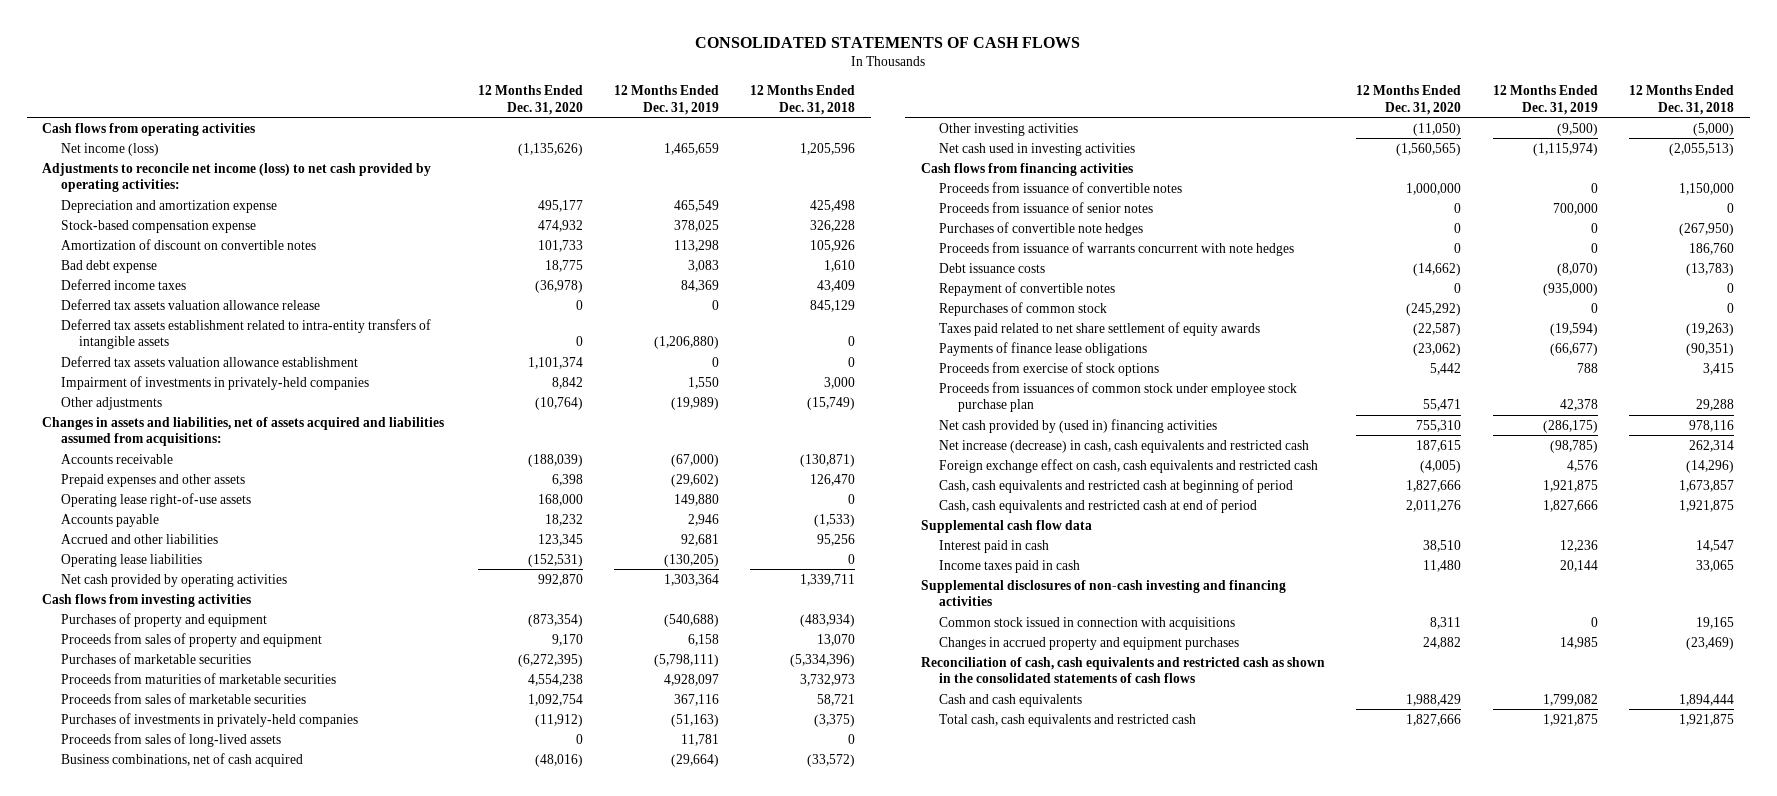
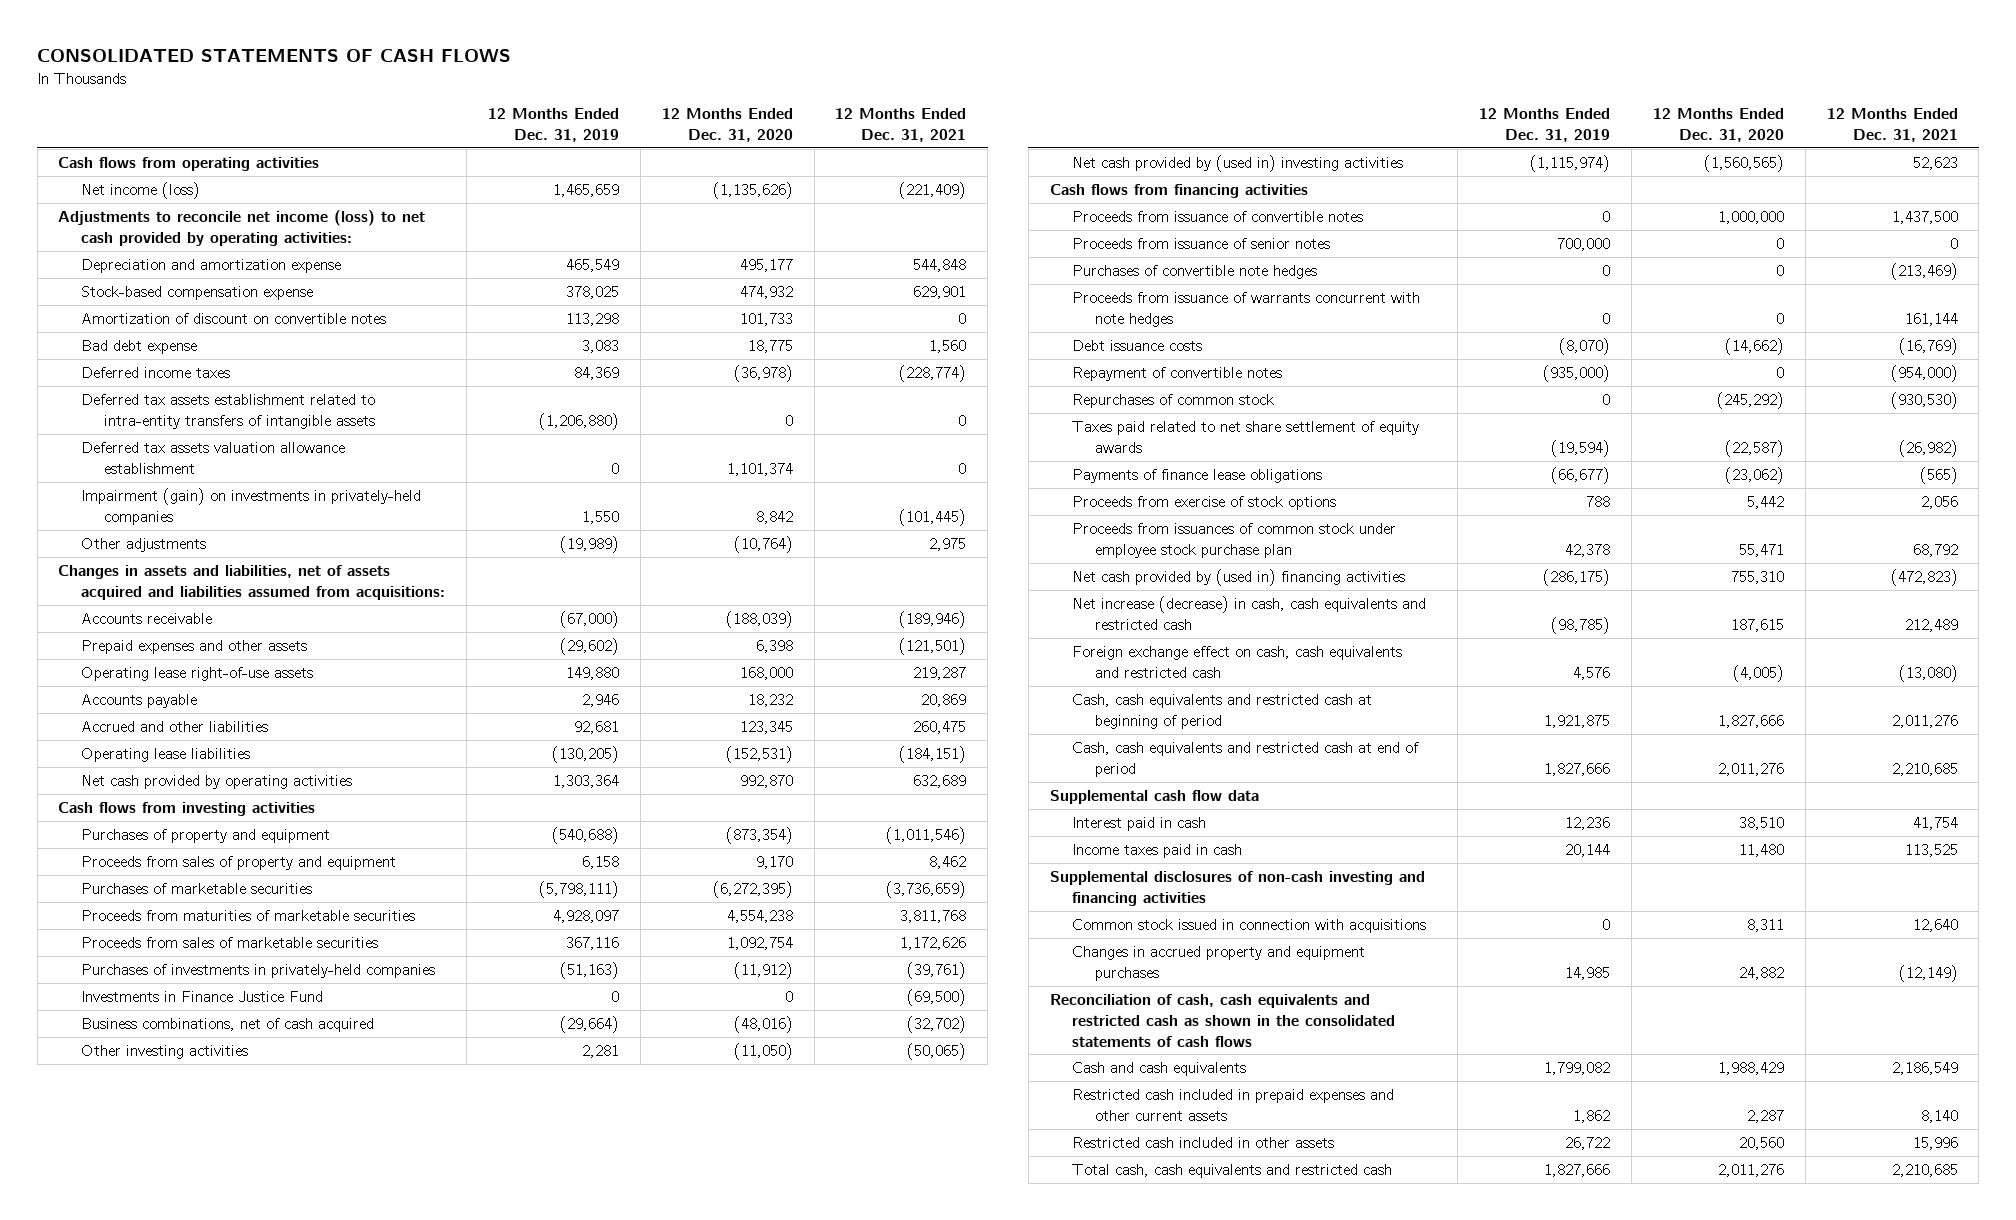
- | 12 Months Ended Dec. 31, 2020 | 12 Months Ended Dec. 31, 2019 | 12 Months Ended Dec. 31, 2018
+ | 12 Months Ended Dec. 31, 2019 | 12 Months Ended Dec. 31, 2020 | 12 Months Ended Dec. 31, 2021
- Deferred tax assets valuation allowance release | 0 | 0 | 845,129
- Impairment of investments in privately-held companies | 8,842 | 1,550 | 3,000
+ Impairment (gain) on investments in privately-held companies | 1,550 | 8,842 | (101,445)
- Proceeds from sales of long-lived assets | 0 | 11,781 | 0
+ Investments in Finance Justice Fund | 0 | 0 | (69,500)
- Other investing activities | (11,050) | (9,500) | (5,000)
- Net cash used in investing activities | (1,560,565) | (1,115,974) | (2,055,513)
+ Other investing activities | 2,281 | (11,050) | (50,065)
+ Net cash provided by (used in) investing activities | (1,115,974) | (1,560,565) | 52,623
- Total cash, cash equivalents and restricted cash | 1,827,666 | 1,921,875 | 1,921,875
+ Restricted cash included in prepaid expenses and other current assets | 1,862 | 2,287 | 8,140
+ Restricted cash included in other assets | 26,722 | 20,560 | 15,996
+ Total cash, cash equivalents and restricted cash | 1,827,666 | 2,011,276 | 2,210,685

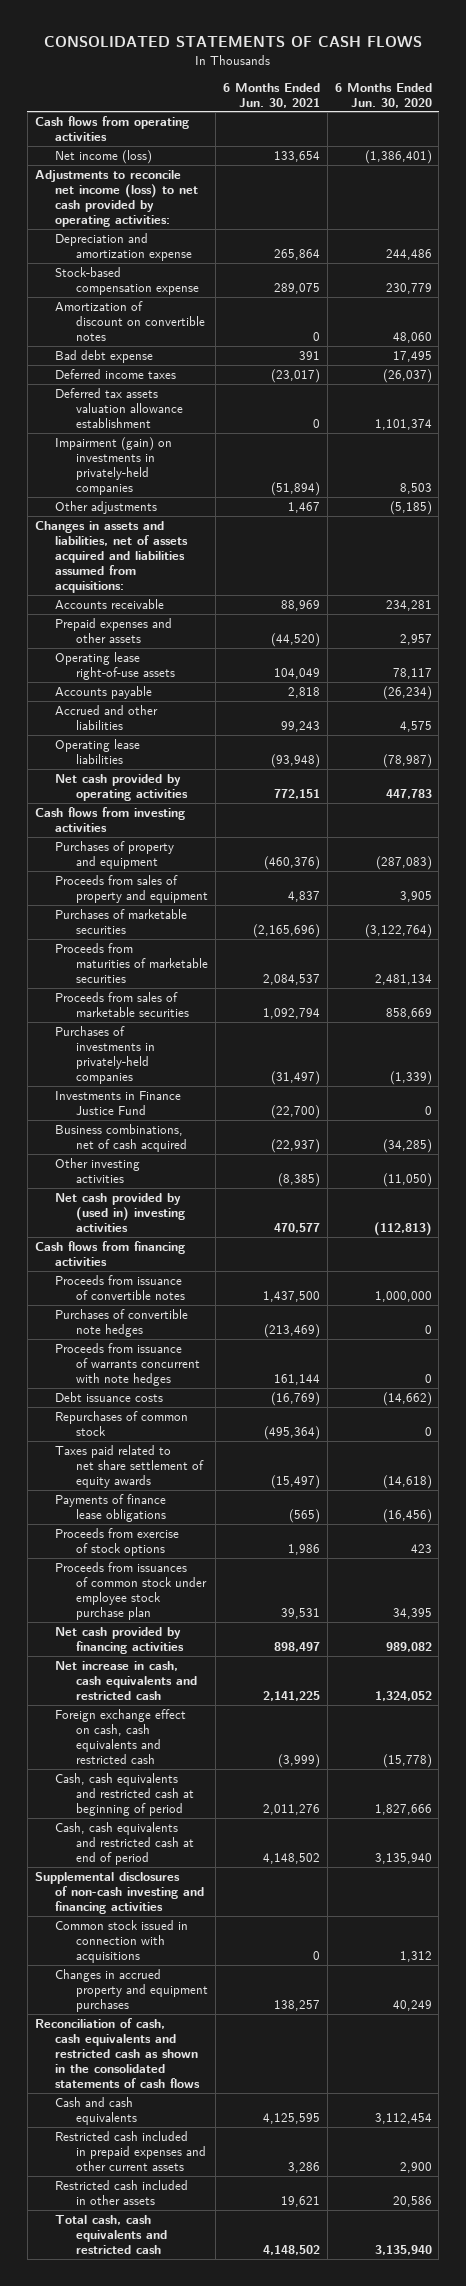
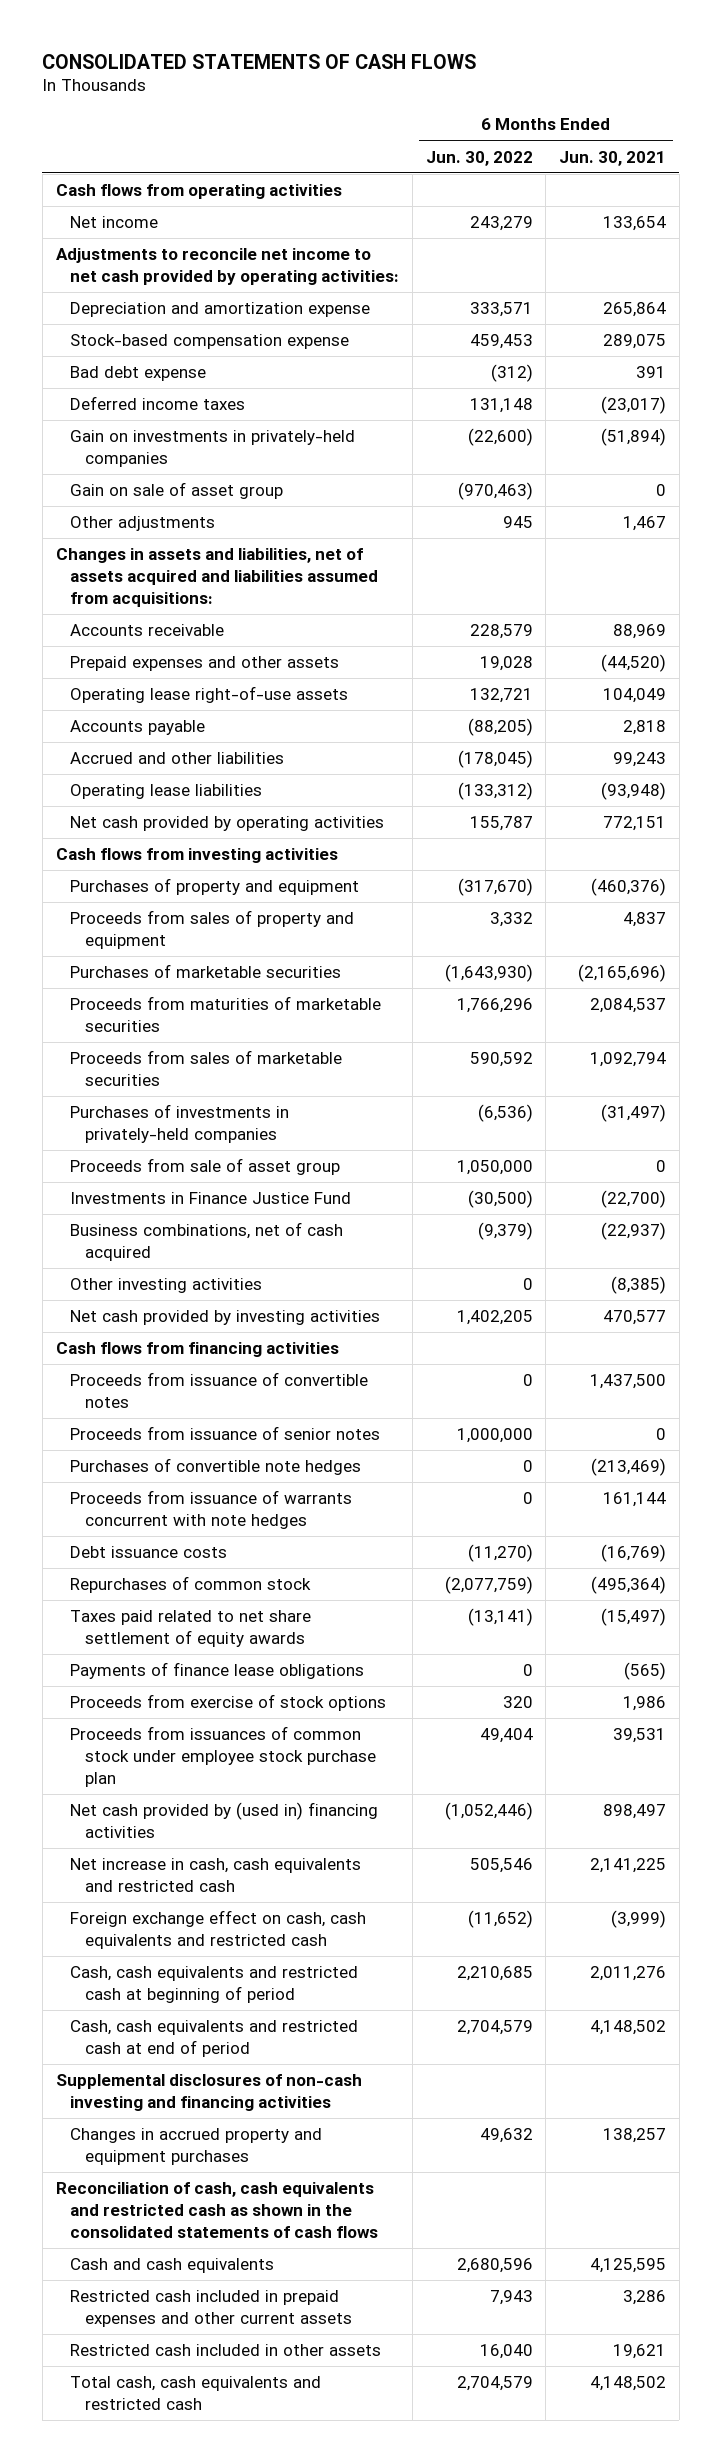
- | 6 Months Ended Jun. 30, 2021 | 6 Months Ended Jun. 30, 2020
+ | 6 Months Ended Jun. 30, 2022 | 6 Months Ended Jun. 30, 2021
- Net income (loss) | 133,654 | (1,386,401)
- Adjustments to reconcile net income (loss) to net cash provided by operating activities:
+ Net income | 243,279 | 133,654
+ Adjustments to reconcile net income to net cash provided by operating activities:
- Amortization of discount on convertible notes | 0 | 48,060
- Deferred tax assets valuation allowance establishment | 0 | 1,101,374
- Impairment (gain) on investments in privately-held companies | (51,894) | 8,503
+ Gain on investments in privately-held companies | (22,600) | (51,894)
+ Gain on sale of asset group | (970,463) | 0
+ Proceeds from sale of asset group | 1,050,000 | 0
- Net cash provided by (used in) investing activities | 470,577 | (112,813)
+ Net cash provided by investing activities | 1,402,205 | 470,577
+ Proceeds from issuance of senior notes | 1,000,000 | 0
- Net cash provided by financing activities | 898,497 | 989,082
+ Net cash provided by (used in) financing activities | (1,052,446) | 898,497
- Common stock issued in connection with acquisitions | 0 | 1,312

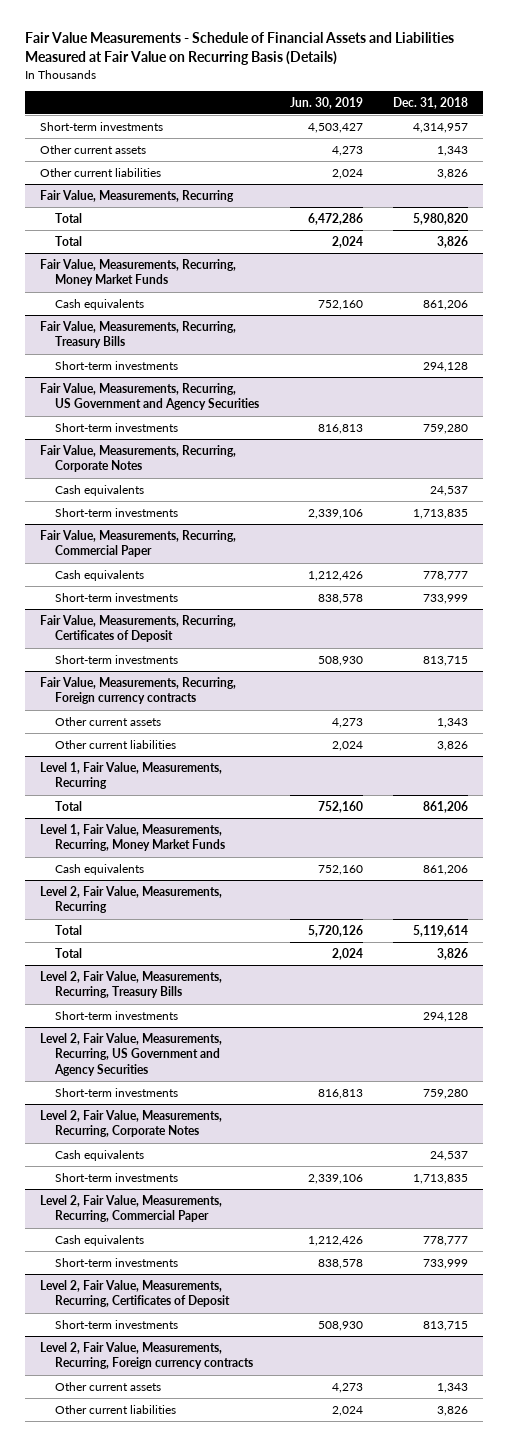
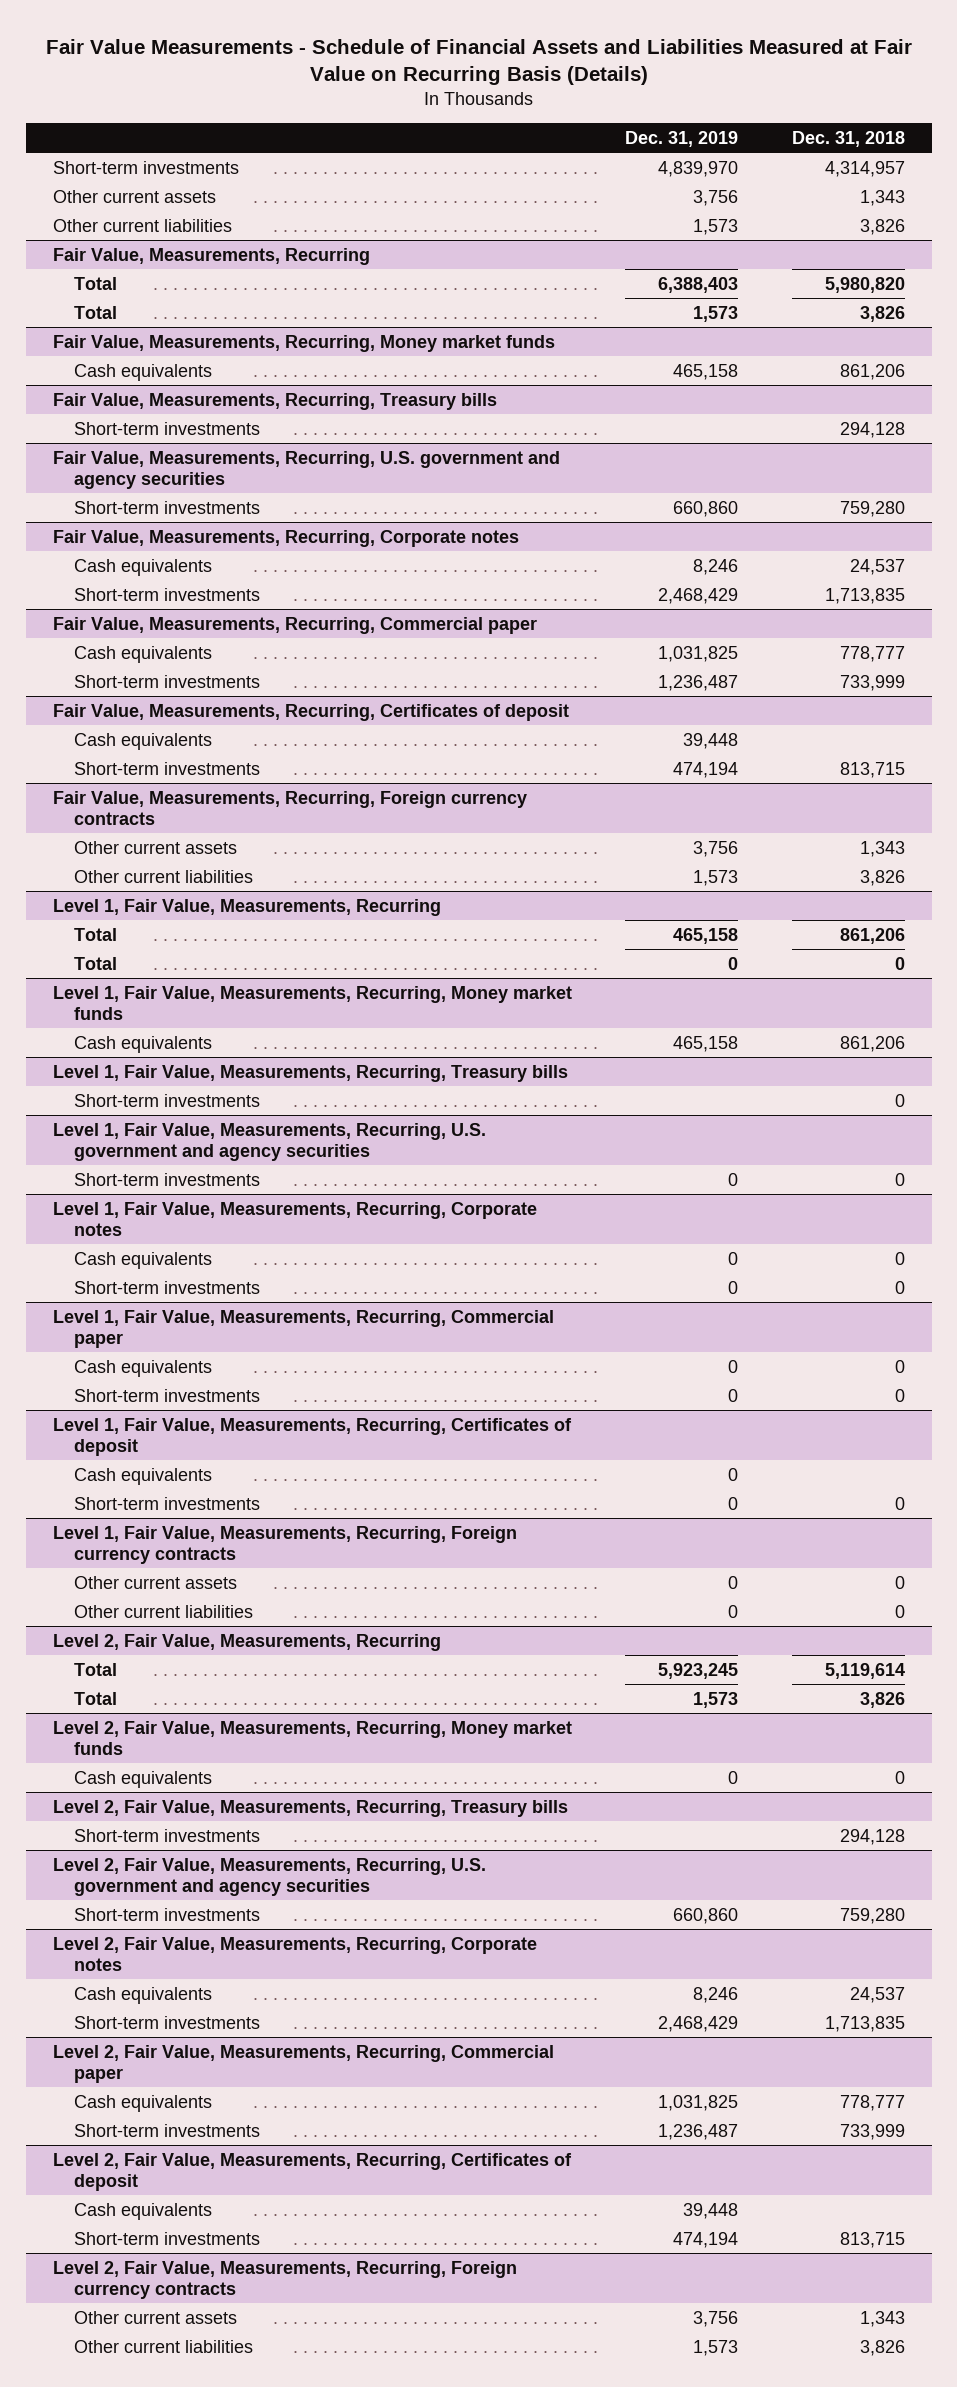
- | Jun. 30, 2019 | Dec. 31, 2018
+ | Dec. 31, 2019 | Dec. 31, 2018
- Fair Value, Measurements, Recurring, Money Market Funds
+ Fair Value, Measurements, Recurring, Money market funds
- Fair Value, Measurements, Recurring, Treasury Bills
+ Fair Value, Measurements, Recurring, Treasury bills
- Fair Value, Measurements, Recurring, US Government and Agency Securities
+ Fair Value, Measurements, Recurring, U.S. government and agency securities
- Fair Value, Measurements, Recurring, Corporate Notes
+ Fair Value, Measurements, Recurring, Corporate notes
- Fair Value, Measurements, Recurring, Commercial Paper
+ Fair Value, Measurements, Recurring, Commercial paper
- Fair Value, Measurements, Recurring, Certificates of Deposit
+ Fair Value, Measurements, Recurring, Certificates of deposit
+ Cash equivalents | 39,448 |
- Level 1, Fair Value, Measurements, Recurring, Money Market Funds
@ Level 1, Fair Value, Measurements, Recurring
+ Total | 0 | 0
+ Level 1, Fair Value, Measurements, Recurring, Money market funds
+ Level 1, Fair Value, Measurements, Recurring, Treasury bills
+ Short-term investments | | 0
+ Level 1, Fair Value, Measurements, Recurring, U.S. government and agency securities
+ Short-term investments | 0 | 0
+ Level 1, Fair Value, Measurements, Recurring, Corporate notes
+ Cash equivalents | 0 | 0
+ Short-term investments | 0 | 0
+ Level 1, Fair Value, Measurements, Recurring, Commercial paper
+ Cash equivalents | 0 | 0
+ Short-term investments | 0 | 0
+ Level 1, Fair Value, Measurements, Recurring, Certificates of deposit
+ Cash equivalents | 0 |
+ Short-term investments | 0 | 0
+ Level 1, Fair Value, Measurements, Recurring, Foreign currency contracts
+ Other current assets | 0 | 0
+ Other current liabilities | 0 | 0
- Level 2, Fair Value, Measurements, Recurring, Treasury Bills
+ Level 2, Fair Value, Measurements, Recurring, Money market funds
+ Cash equivalents | 0 | 0
+ Level 2, Fair Value, Measurements, Recurring, Treasury bills
- Level 2, Fair Value, Measurements, Recurring, US Government and Agency Securities
+ Level 2, Fair Value, Measurements, Recurring, U.S. government and agency securities
- Level 2, Fair Value, Measurements, Recurring, Corporate Notes
+ Level 2, Fair Value, Measurements, Recurring, Corporate notes
- Level 2, Fair Value, Measurements, Recurring, Commercial Paper
+ Level 2, Fair Value, Measurements, Recurring, Commercial paper
- Level 2, Fair Value, Measurements, Recurring, Certificates of Deposit
+ Level 2, Fair Value, Measurements, Recurring, Certificates of deposit
+ Cash equivalents | 39,448 |

